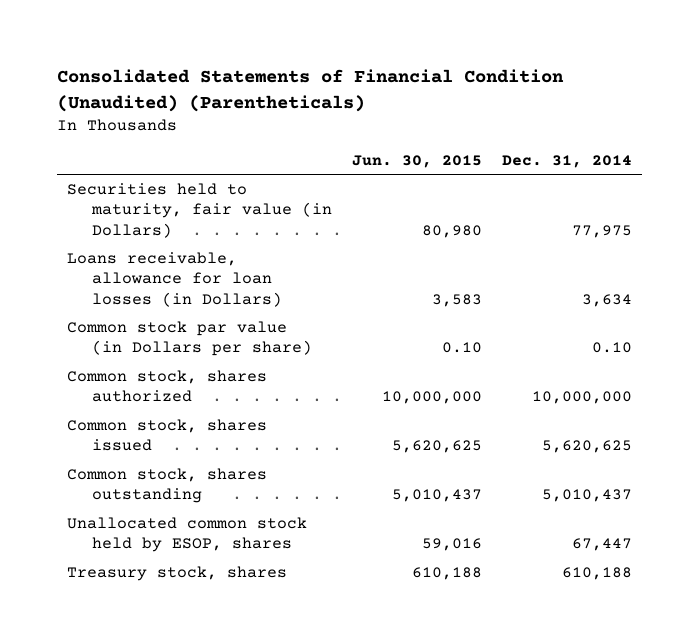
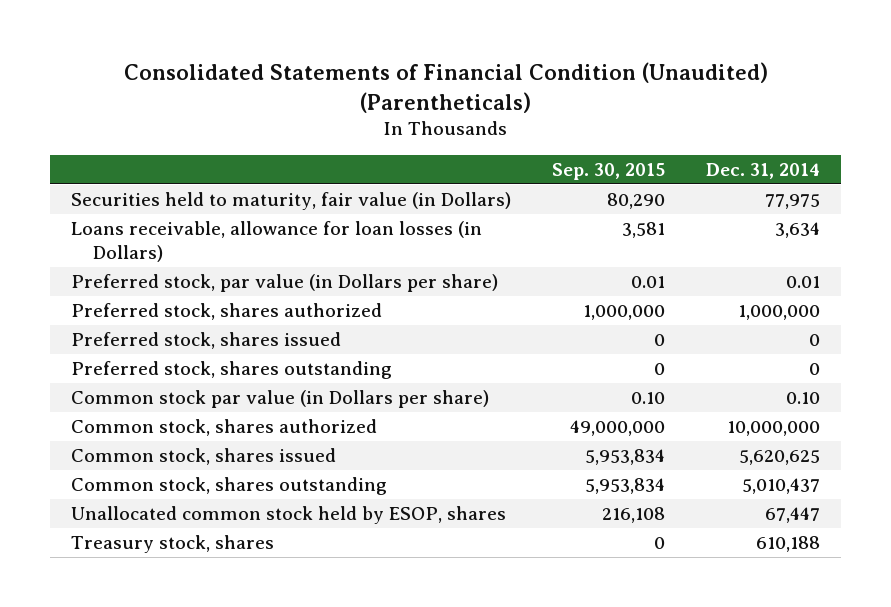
- | Jun. 30, 2015 | Dec. 31, 2014
+ | Sep. 30, 2015 | Dec. 31, 2014
+ Preferred stock, par value (in Dollars per share) | 0.01 | 0.01
+ Preferred stock, shares authorized | 1,000,000 | 1,000,000
+ Preferred stock, shares issued | 0 | 0
+ Preferred stock, shares outstanding | 0 | 0

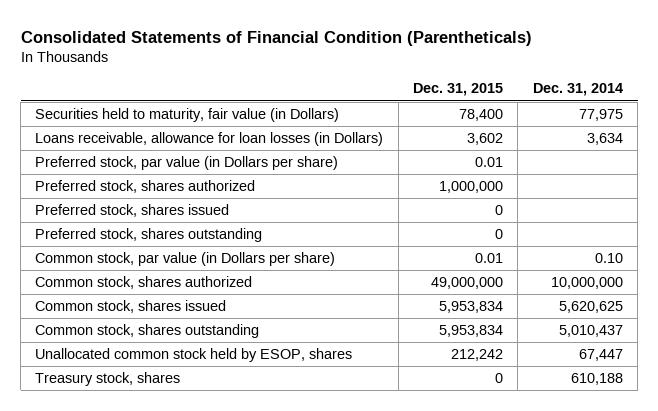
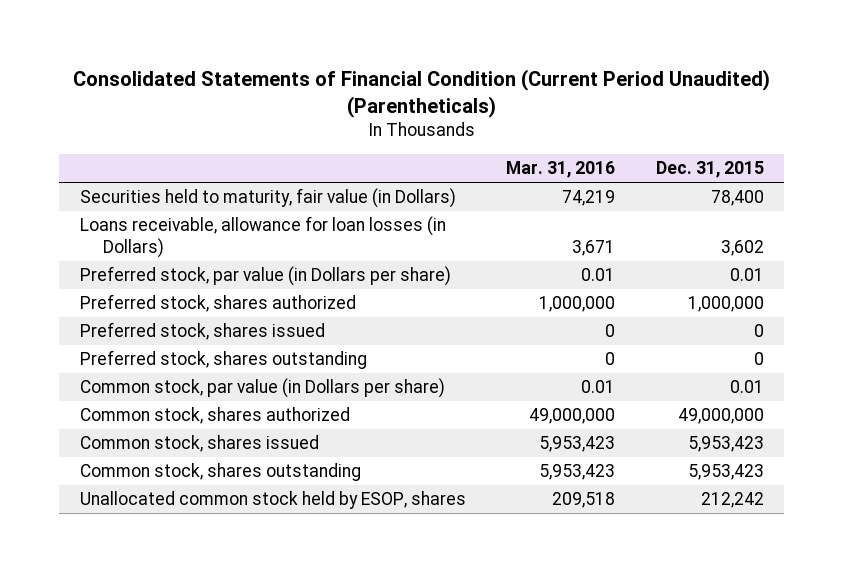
- Consolidated Statements of Financial Condition (Parentheticals)
+ Consolidated Statements of Financial Condition (Current Period Unaudited) (Parentheticals)
- | Dec. 31, 2015 | Dec. 31, 2014
+ | Mar. 31, 2016 | Dec. 31, 2015
- Common stock, shares issued | 5,953,834 | 5,620,625
- Common stock, shares outstanding | 5,953,834 | 5,010,437
+ Common stock, shares issued | 5,953,423 | 5,953,423
+ Common stock, shares outstanding | 5,953,423 | 5,953,423
- Treasury stock, shares | 0 | 610,188

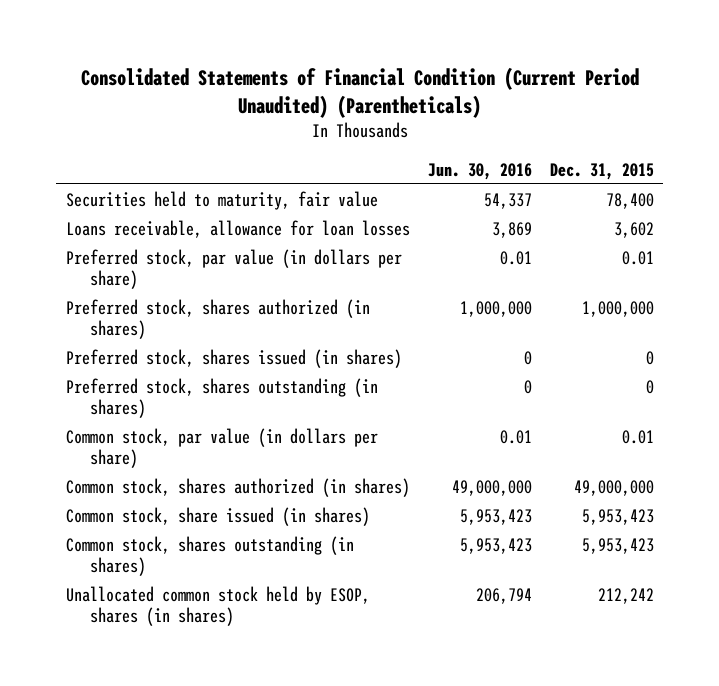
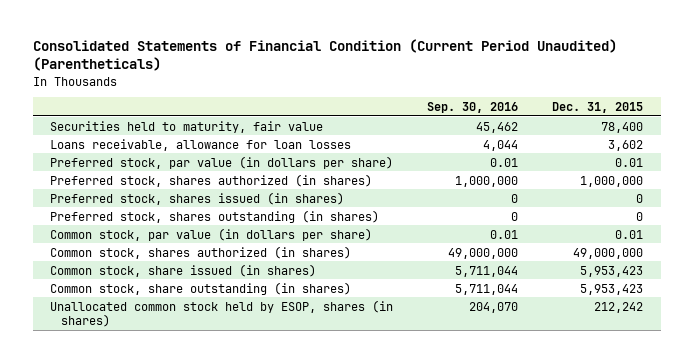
- | Jun. 30, 2016 | Dec. 31, 2015
+ | Sep. 30, 2016 | Dec. 31, 2015
- Common stock, shares outstanding (in shares) | 5,953,423 | 5,953,423
+ Common stock, share outstanding (in shares) | 5,711,044 | 5,953,423

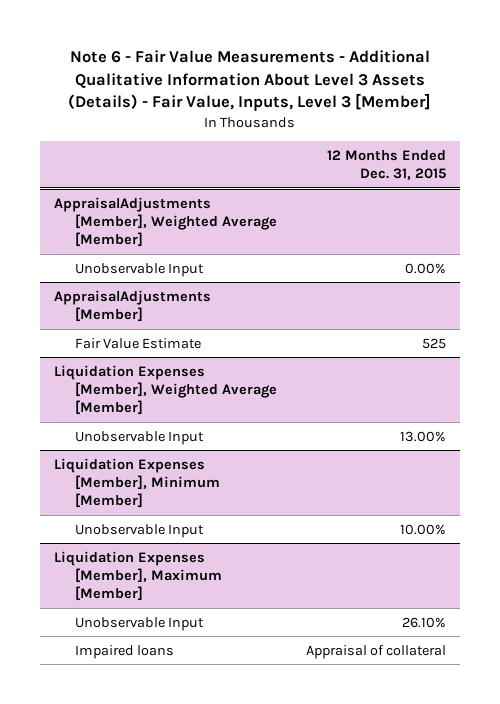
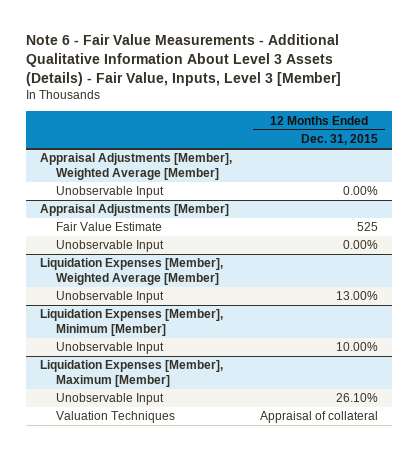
- AppraisalAdjustments [Member], Weighted Average [Member]
+ Appraisal Adjustments [Member], Weighted Average [Member]
- AppraisalAdjustments [Member]
+ Appraisal Adjustments [Member]
+ Unobservable Input | 0.00%
@ Liquidation Expenses [Member], Maximum [Member]
- Impaired loans | Appraisal of collateral
+ Valuation Techniques | Appraisal of collateral

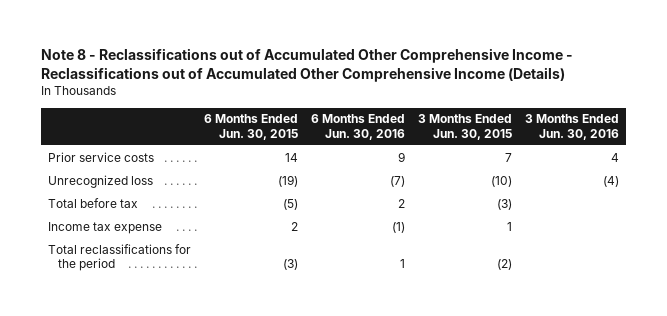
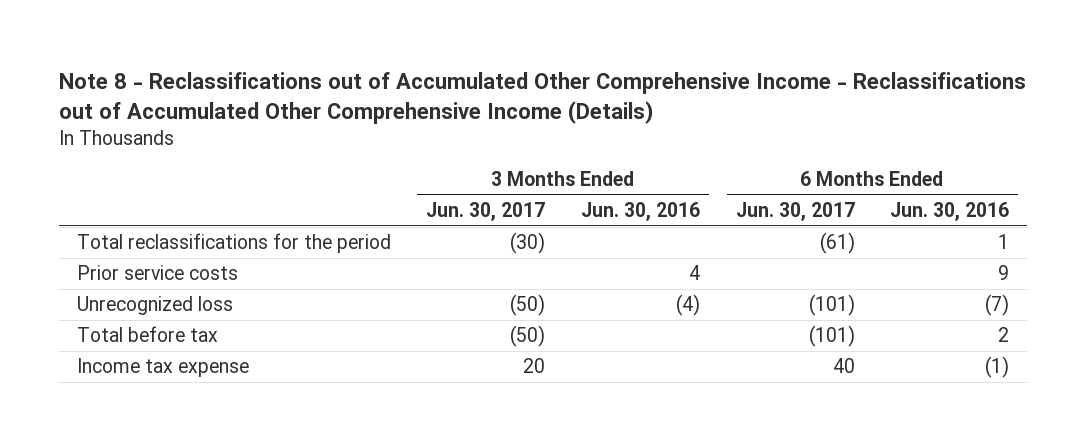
- | 6 Months Ended Jun. 30, 2015 | 6 Months Ended Jun. 30, 2016 | 3 Months Ended Jun. 30, 2015 | 3 Months Ended Jun. 30, 2016
+ | 3 Months Ended Jun. 30, 2017 | 3 Months Ended Jun. 30, 2016 | 6 Months Ended Jun. 30, 2017 | 6 Months Ended Jun. 30, 2016
moved up: Total reclassifications for the period | (30) | | (61) | 1

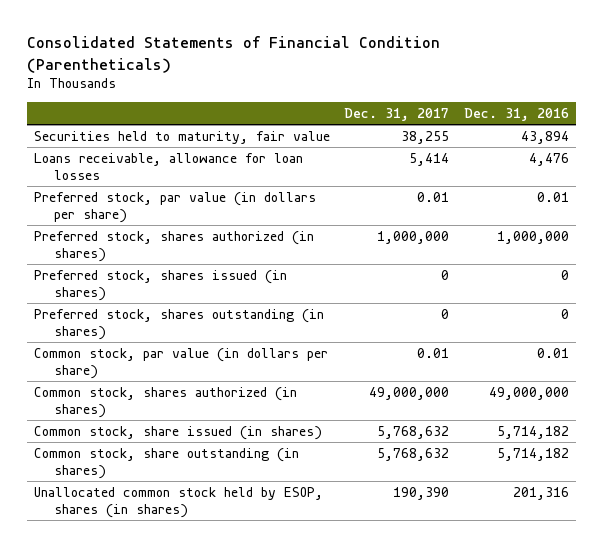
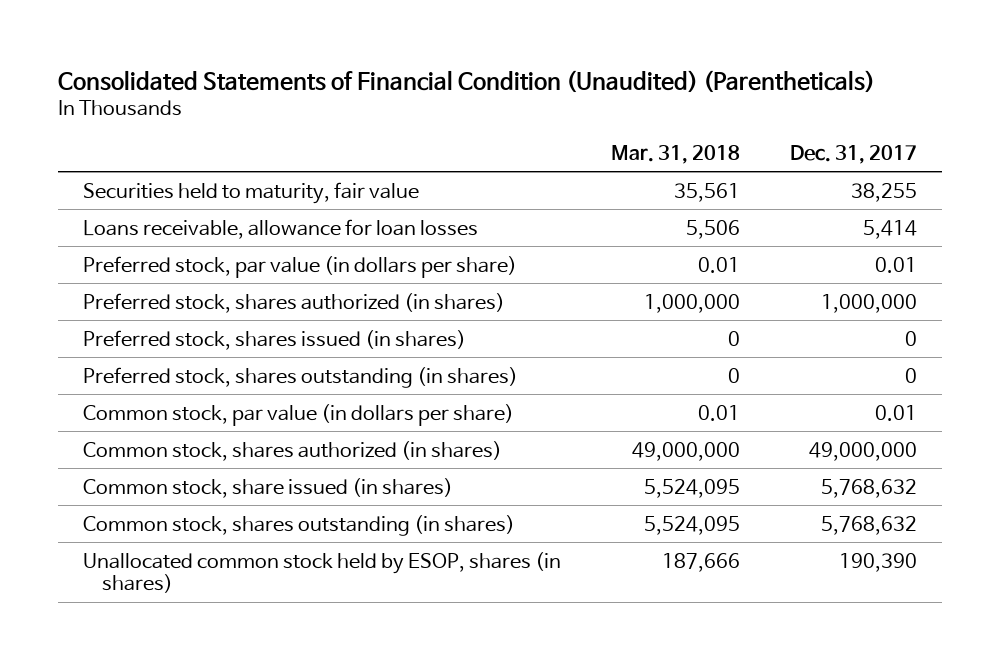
- Consolidated Statements of Financial Condition (Parentheticals)
+ Consolidated Statements of Financial Condition (Unaudited) (Parentheticals)
- | Dec. 31, 2017 | Dec. 31, 2016
+ | Mar. 31, 2018 | Dec. 31, 2017
- Common stock, share outstanding (in shares) | 5,768,632 | 5,714,182
+ Common stock, shares outstanding (in shares) | 5,524,095 | 5,768,632

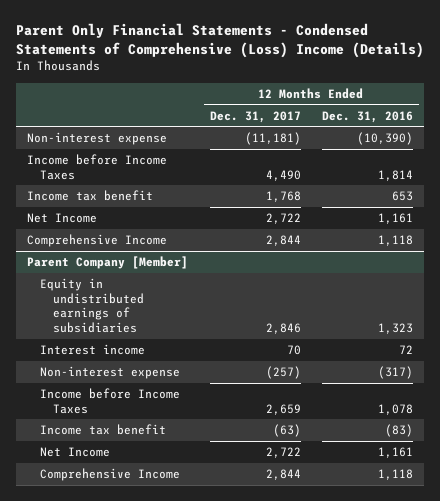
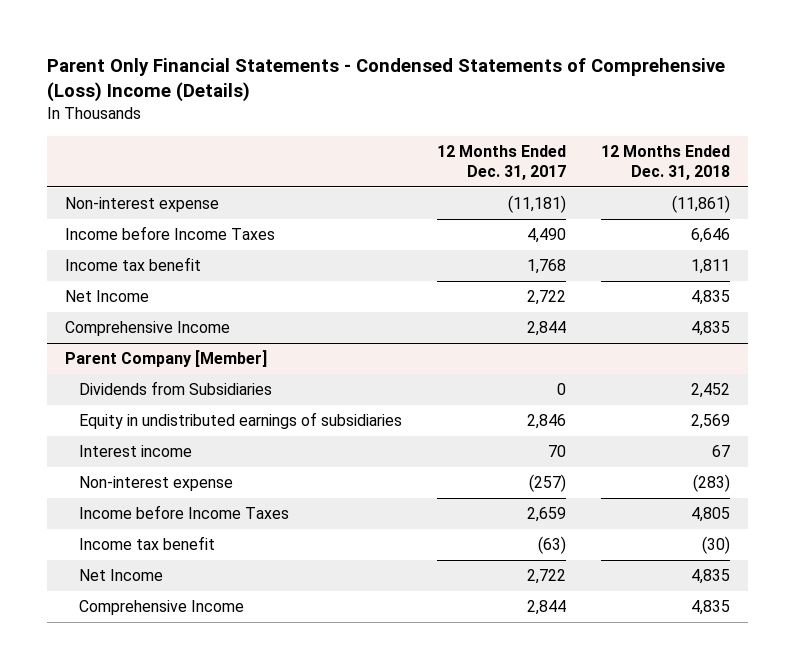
- | 12 Months Ended Dec. 31, 2017 | 12 Months Ended Dec. 31, 2016
+ | 12 Months Ended Dec. 31, 2017 | 12 Months Ended Dec. 31, 2018
@ Parent Company [Member]
+ Dividends from Subsidiaries | 0 | 2,452

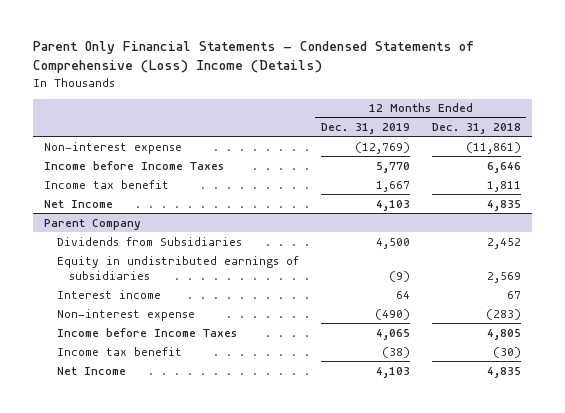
- | 12 Months Ended Dec. 31, 2017 | 12 Months Ended Dec. 31, 2018
+ | 12 Months Ended Dec. 31, 2019 | 12 Months Ended Dec. 31, 2018
- Comprehensive Income | 2,844 | 4,835
- Parent Company [Member]
+ Parent Company
- Comprehensive Income | 2,844 | 4,835

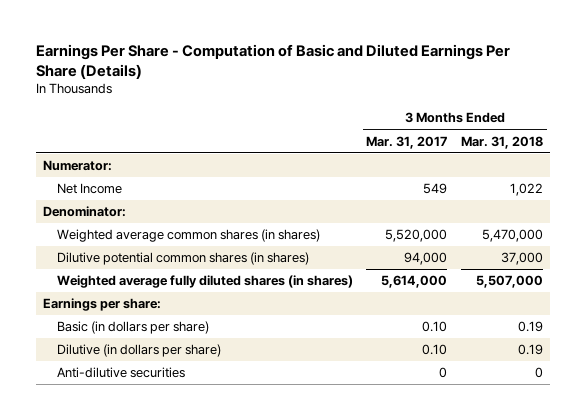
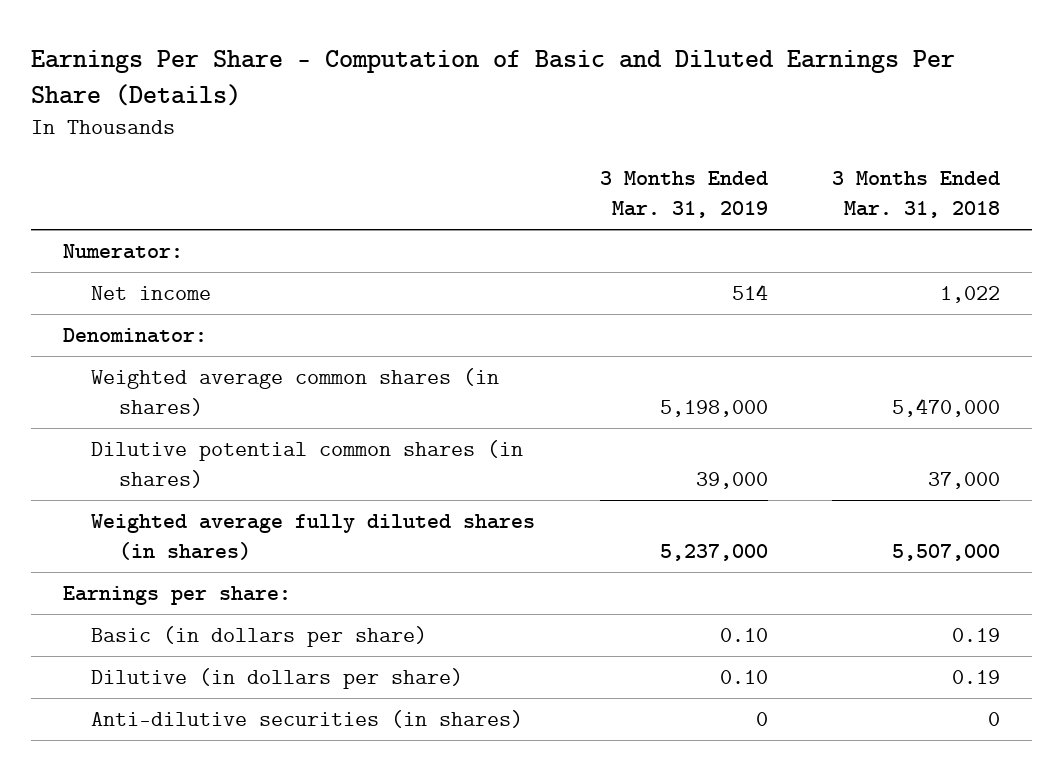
- | 3 Months Ended Mar. 31, 2017 | 3 Months Ended Mar. 31, 2018
+ | 3 Months Ended Mar. 31, 2019 | 3 Months Ended Mar. 31, 2018
- Net Income | 549 | 1,022
+ Net income | 514 | 1,022
- Anti-dilutive securities | 0 | 0
+ Anti-dilutive securities (in shares) | 0 | 0

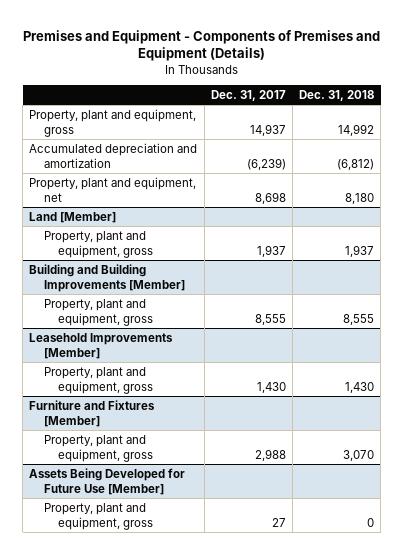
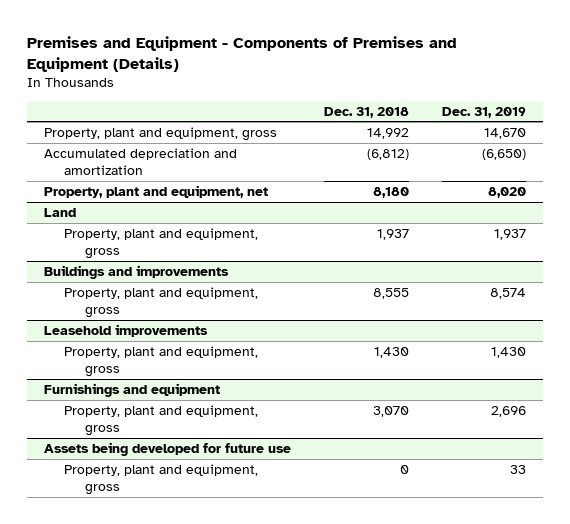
- | Dec. 31, 2017 | Dec. 31, 2018
+ | Dec. 31, 2018 | Dec. 31, 2019
- Land [Member]
+ Land
- Building and Building Improvements [Member]
+ Buildings and improvements
- Leasehold Improvements [Member]
+ Leasehold improvements
- Furniture and Fixtures [Member]
+ Furnishings and equipment
- Assets Being Developed for Future Use [Member]
+ Assets being developed for future use

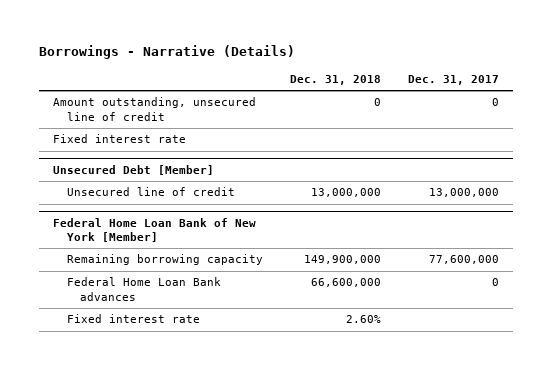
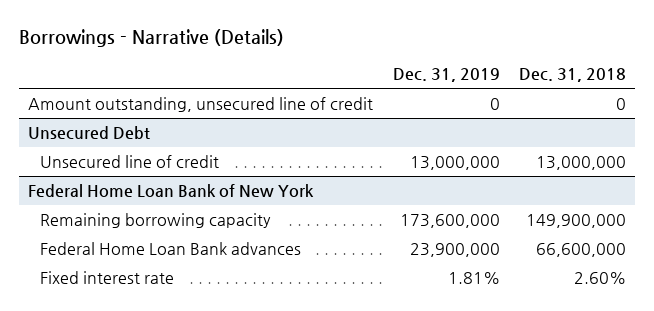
- | Dec. 31, 2018 | Dec. 31, 2017
+ | Dec. 31, 2019 | Dec. 31, 2018
- Fixed interest rate
- Unsecured Debt [Member]
+ Unsecured Debt
- Federal Home Loan Bank of New York [Member]
+ Federal Home Loan Bank of New York

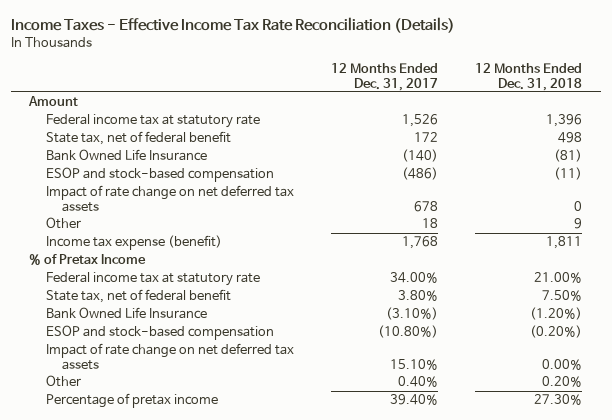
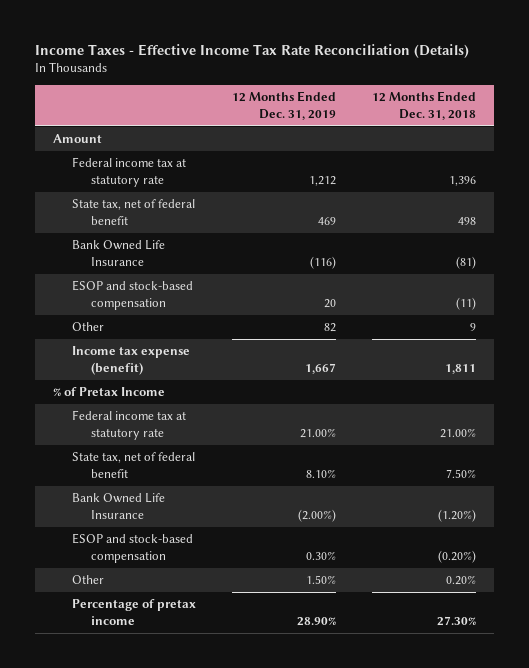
- | 12 Months Ended Dec. 31, 2017 | 12 Months Ended Dec. 31, 2018
+ | 12 Months Ended Dec. 31, 2019 | 12 Months Ended Dec. 31, 2018
- Impact of rate change on net deferred tax assets | 678 | 0
- Impact of rate change on net deferred tax assets | 15.10% | 0.00%

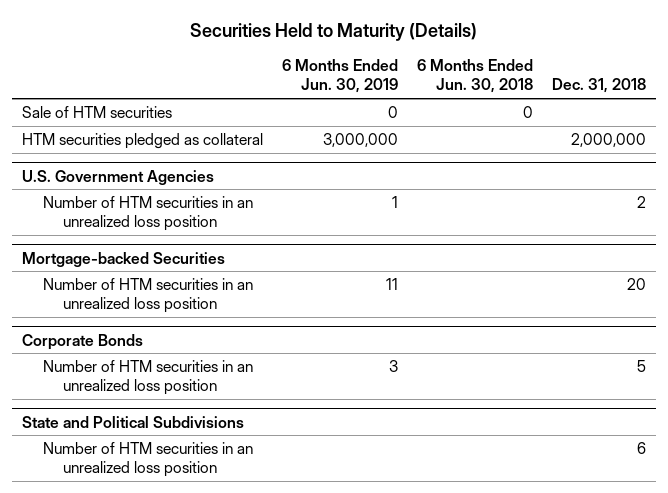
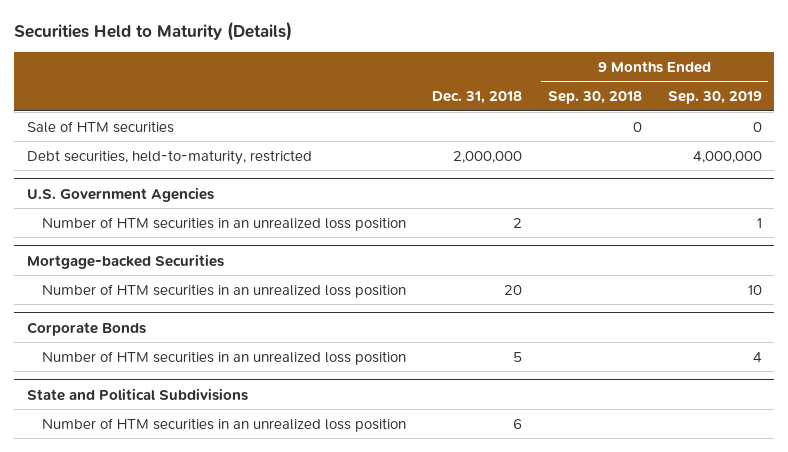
- | 6 Months Ended Jun. 30, 2019 | 6 Months Ended Jun. 30, 2018 | Dec. 31, 2018
+ | Dec. 31, 2018 | 9 Months Ended Sep. 30, 2018 | 9 Months Ended Sep. 30, 2019
- HTM securities pledged as collateral | 3,000,000 | | 2,000,000
+ Debt securities, held-to-maturity, restricted | 2,000,000 | | 4,000,000

